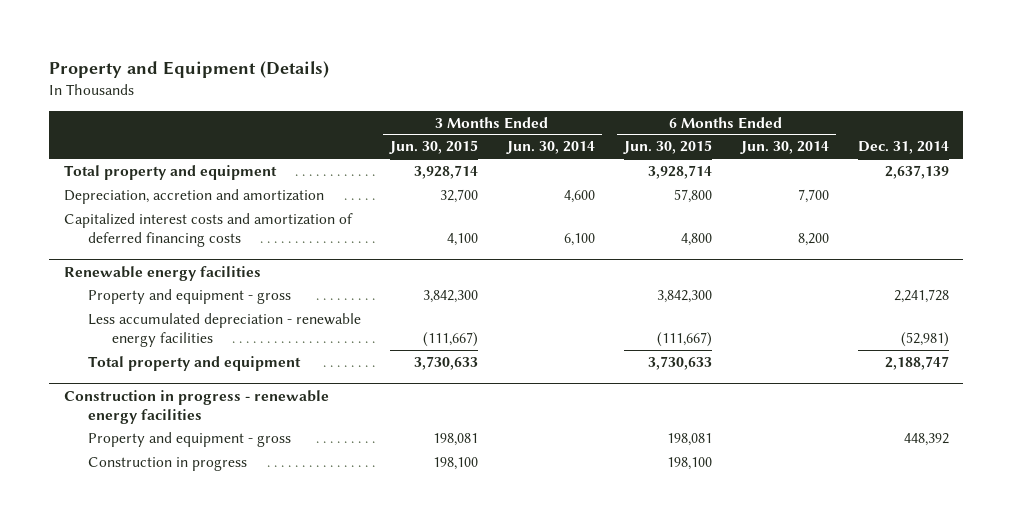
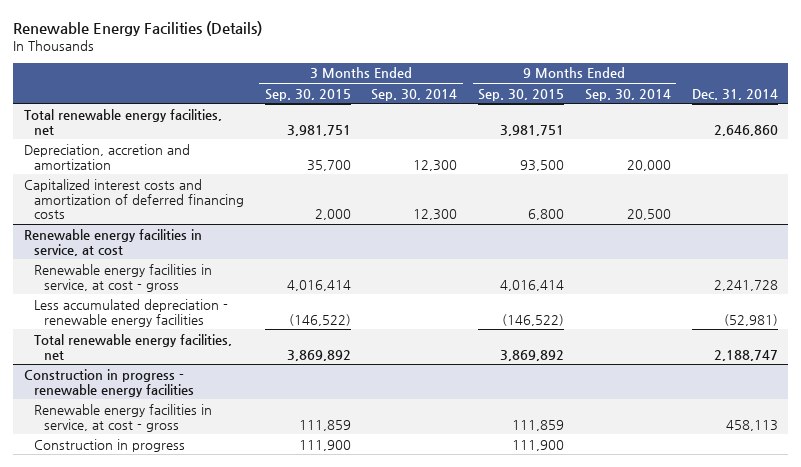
- Property and Equipment (Details)
+ Renewable Energy Facilities (Details)
- | 3 Months Ended Jun. 30, 2015 | 3 Months Ended Jun. 30, 2014 | 6 Months Ended Jun. 30, 2015 | 6 Months Ended Jun. 30, 2014 | Dec. 31, 2014
+ | 3 Months Ended Sep. 30, 2015 | 3 Months Ended Sep. 30, 2014 | 9 Months Ended Sep. 30, 2015 | 9 Months Ended Sep. 30, 2014 | Dec. 31, 2014
- Total property and equipment | 3,928,714 | | 3,928,714 | | 2,637,139
+ Total renewable energy facilities, net | 3,981,751 | | 3,981,751 | | 2,646,860
- Renewable energy facilities
- Property and equipment - gross | 3,842,300 | | 3,842,300 | | 2,241,728
+ Renewable energy facilities in service, at cost
+ Renewable energy facilities in service, at cost - gross | 4,016,414 | | 4,016,414 | | 2,241,728
- Total property and equipment | 3,730,633 | | 3,730,633 | | 2,188,747
+ Total renewable energy facilities, net | 3,869,892 | | 3,869,892 | | 2,188,747
@ Construction in progress - renewable energy facilities
- Property and equipment - gross | 198,081 | | 198,081 | | 448,392
+ Renewable energy facilities in service, at cost - gross | 111,859 | | 111,859 | | 458,113

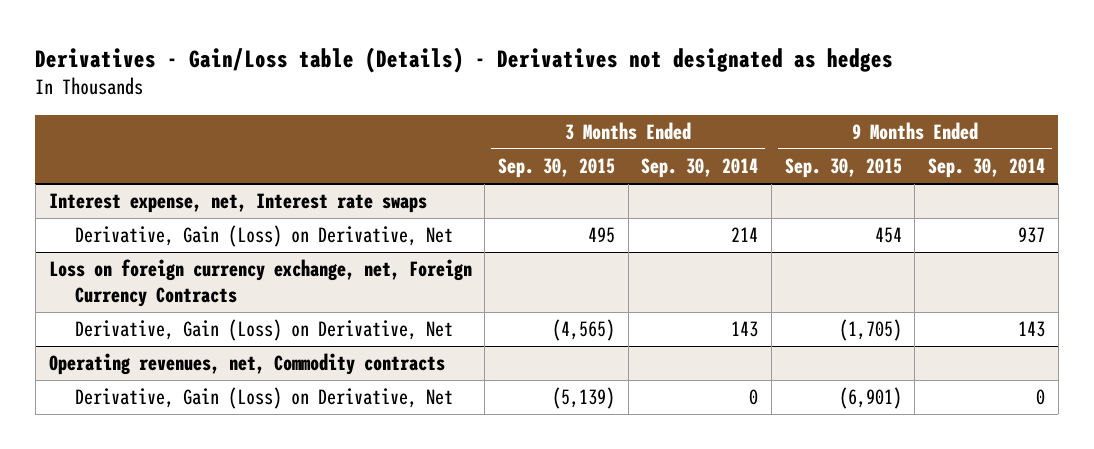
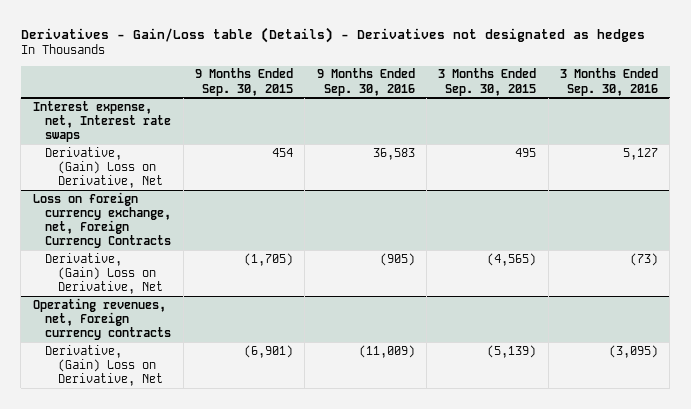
- | 3 Months Ended Sep. 30, 2015 | 3 Months Ended Sep. 30, 2014 | 9 Months Ended Sep. 30, 2015 | 9 Months Ended Sep. 30, 2014
+ | 9 Months Ended Sep. 30, 2015 | 9 Months Ended Sep. 30, 2016 | 3 Months Ended Sep. 30, 2015 | 3 Months Ended Sep. 30, 2016
@ Interest expense, net, Interest rate swaps
- Derivative, Gain (Loss) on Derivative, Net | 495 | 214 | 454 | 937
+ Derivative, (Gain) Loss on Derivative, Net | 454 | 36,583 | 495 | 5,127
@ Loss on foreign currency exchange, net, Foreign Currency Contracts
- Derivative, Gain (Loss) on Derivative, Net | (4,565) | 143 | (1,705) | 143
- Operating revenues, net, Commodity contracts
- Derivative, Gain (Loss) on Derivative, Net | (5,139) | 0 | (6,901) | 0
@ Loss on foreign currency exchange, net, Foreign Currency Contracts
+ Derivative, (Gain) Loss on Derivative, Net | (1,705) | (905) | (4,565) | (73)
+ Operating revenues, net, Foreign currency contracts
+ Derivative, (Gain) Loss on Derivative, Net | (6,901) | (11,009) | (5,139) | (3,095)

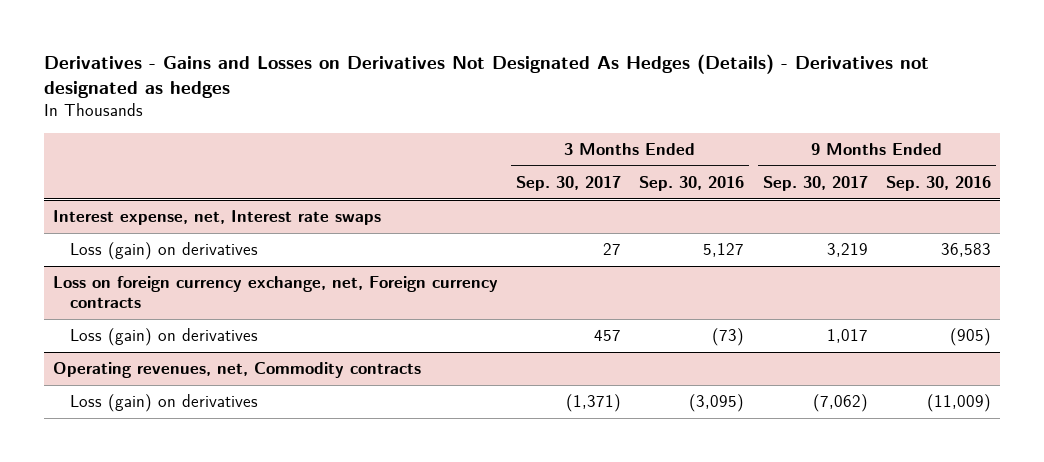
- Derivatives - Gain/Loss table (Details) - Derivatives not designated as hedges
+ Derivatives - Gains and Losses on Derivatives Not Designated As Hedges (Details) - Derivatives not designated as hedges
- | 9 Months Ended Sep. 30, 2015 | 9 Months Ended Sep. 30, 2016 | 3 Months Ended Sep. 30, 2015 | 3 Months Ended Sep. 30, 2016
+ | 3 Months Ended Sep. 30, 2017 | 3 Months Ended Sep. 30, 2016 | 9 Months Ended Sep. 30, 2017 | 9 Months Ended Sep. 30, 2016
@ Interest expense, net, Interest rate swaps
- Derivative, (Gain) Loss on Derivative, Net | 454 | 36,583 | 495 | 5,127
- Loss on foreign currency exchange, net, Foreign Currency Contracts
- Derivative, (Gain) Loss on Derivative, Net | (1,705) | (905) | (4,565) | (73)
- Operating revenues, net, Foreign currency contracts
- Derivative, (Gain) Loss on Derivative, Net | (6,901) | (11,009) | (5,139) | (3,095)
@ Interest expense, net, Interest rate swaps
+ Loss (gain) on derivatives | 27 | 5,127 | 3,219 | 36,583
+ Loss on foreign currency exchange, net, Foreign currency contracts
+ Loss (gain) on derivatives | 457 | (73) | 1,017 | (905)
+ Operating revenues, net, Commodity contracts
+ Loss (gain) on derivatives | (1,371) | (3,095) | (7,062) | (11,009)

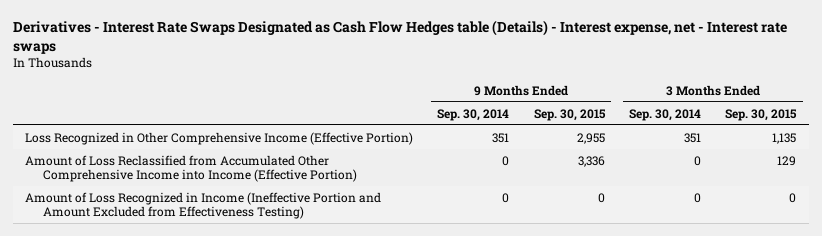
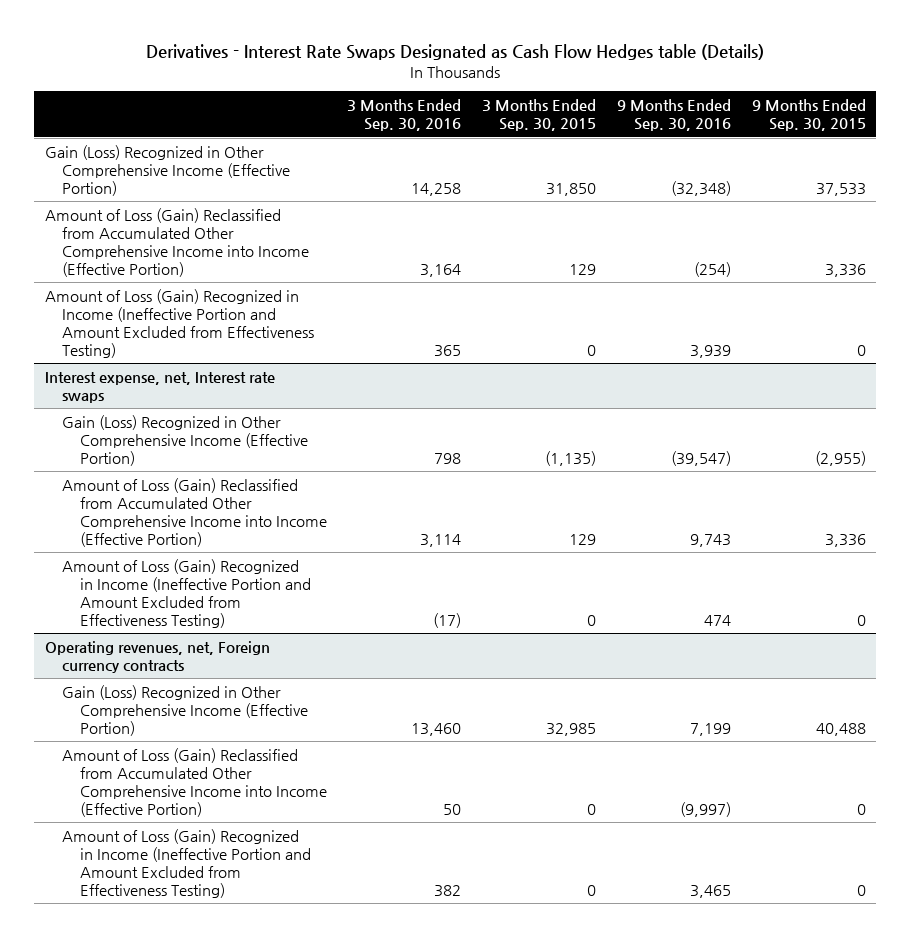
- Derivatives - Interest Rate Swaps Designated as Cash Flow Hedges table (Details) - Interest expense, net - Interest rate swaps
+ Derivatives - Interest Rate Swaps Designated as Cash Flow Hedges table (Details)
- | 9 Months Ended Sep. 30, 2014 | 9 Months Ended Sep. 30, 2015 | 3 Months Ended Sep. 30, 2014 | 3 Months Ended Sep. 30, 2015
+ | 3 Months Ended Sep. 30, 2016 | 3 Months Ended Sep. 30, 2015 | 9 Months Ended Sep. 30, 2016 | 9 Months Ended Sep. 30, 2015
- Loss Recognized in Other Comprehensive Income (Effective Portion) | 351 | 2,955 | 351 | 1,135
- Amount of Loss Reclassified from Accumulated Other Comprehensive Income into Income (Effective Portion) | 0 | 3,336 | 0 | 129
- Amount of Loss Recognized in Income (Ineffective Portion and Amount Excluded from Effectiveness Testing) | 0 | 0 | 0 | 0
+ Gain (Loss) Recognized in Other Comprehensive Income (Effective Portion) | 14,258 | 31,850 | (32,348) | 37,533
+ Amount of Loss (Gain) Reclassified from Accumulated Other Comprehensive Income into Income (Effective Portion) | 3,164 | 129 | (254) | 3,336
+ Amount of Loss (Gain) Recognized in Income (Ineffective Portion and Amount Excluded from Effectiveness Testing) | 365 | 0 | 3,939 | 0
+ Interest expense, net, Interest rate swaps
+ Gain (Loss) Recognized in Other Comprehensive Income (Effective Portion) | 798 | (1,135) | (39,547) | (2,955)
+ Amount of Loss (Gain) Reclassified from Accumulated Other Comprehensive Income into Income (Effective Portion) | 3,114 | 129 | 9,743 | 3,336
+ Amount of Loss (Gain) Recognized in Income (Ineffective Portion and Amount Excluded from Effectiveness Testing) | (17) | 0 | 474 | 0
+ Operating revenues, net, Foreign currency contracts
+ Gain (Loss) Recognized in Other Comprehensive Income (Effective Portion) | 13,460 | 32,985 | 7,199 | 40,488
+ Amount of Loss (Gain) Reclassified from Accumulated Other Comprehensive Income into Income (Effective Portion) | 50 | 0 | (9,997) | 0
+ Amount of Loss (Gain) Recognized in Income (Ineffective Portion and Amount Excluded from Effectiveness Testing) | 382 | 0 | 3,465 | 0

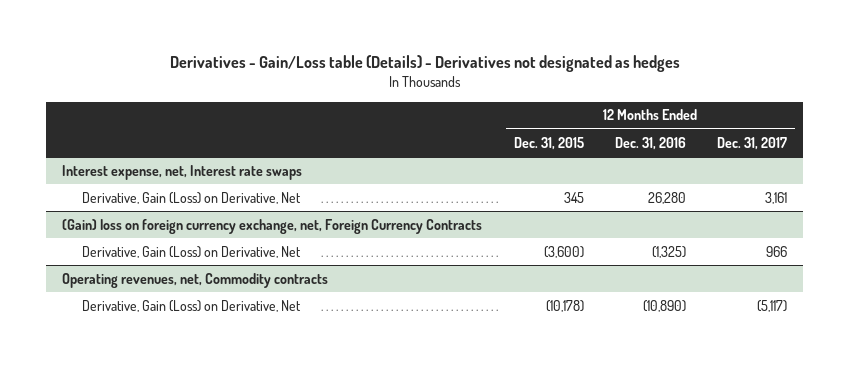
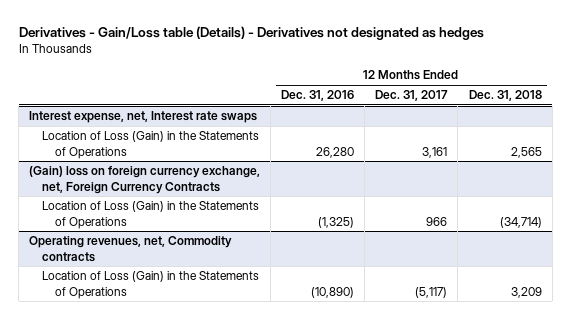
- | 12 Months Ended Dec. 31, 2015 | 12 Months Ended Dec. 31, 2016 | 12 Months Ended Dec. 31, 2017
+ | 12 Months Ended Dec. 31, 2016 | 12 Months Ended Dec. 31, 2017 | 12 Months Ended Dec. 31, 2018
@ Interest expense, net, Interest rate swaps
- Derivative, Gain (Loss) on Derivative, Net | 345 | 26,280 | 3,161
+ Location of Loss (Gain) in the Statements of Operations | 26,280 | 3,161 | 2,565
@ (Gain) loss on foreign currency exchange, net, Foreign Currency Contracts
- Derivative, Gain (Loss) on Derivative, Net | (3,600) | (1,325) | 966
+ Location of Loss (Gain) in the Statements of Operations | (1,325) | 966 | (34,714)
@ Operating revenues, net, Commodity contracts
- Derivative, Gain (Loss) on Derivative, Net | (10,178) | (10,890) | (5,117)
+ Location of Loss (Gain) in the Statements of Operations | (10,890) | (5,117) | 3,209

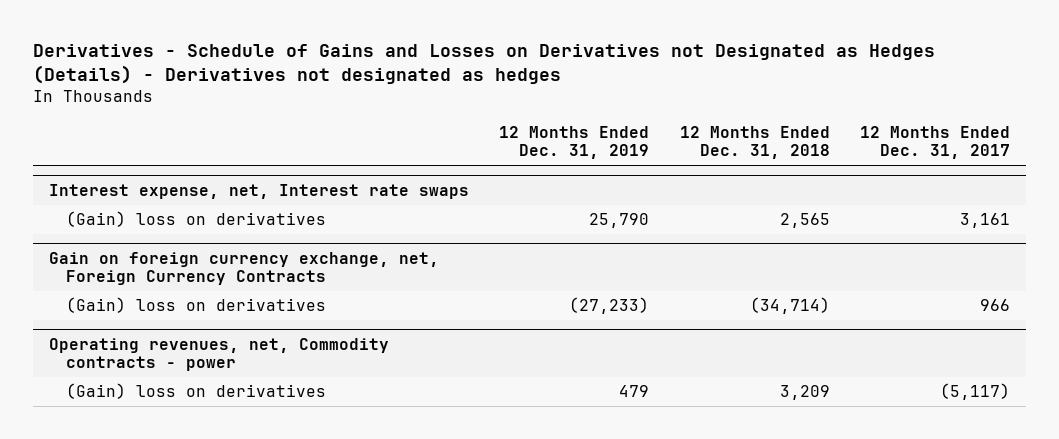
- Derivatives - Gain/Loss table (Details) - Derivatives not designated as hedges
+ Derivatives - Schedule of Gains and Losses on Derivatives not Designated as Hedges (Details) - Derivatives not designated as hedges
- | 12 Months Ended Dec. 31, 2016 | 12 Months Ended Dec. 31, 2017 | 12 Months Ended Dec. 31, 2018
+ | 12 Months Ended Dec. 31, 2019 | 12 Months Ended Dec. 31, 2018 | 12 Months Ended Dec. 31, 2017
@ Interest expense, net, Interest rate swaps
- Location of Loss (Gain) in the Statements of Operations | 26,280 | 3,161 | 2,565
- (Gain) loss on foreign currency exchange, net, Foreign Currency Contracts
- Location of Loss (Gain) in the Statements of Operations | (1,325) | 966 | (34,714)
- Operating revenues, net, Commodity contracts
- Location of Loss (Gain) in the Statements of Operations | (10,890) | (5,117) | 3,209
@ Interest expense, net, Interest rate swaps
+ (Gain) loss on derivatives | 25,790 | 2,565 | 3,161
+ Gain on foreign currency exchange, net, Foreign Currency Contracts
+ (Gain) loss on derivatives | (27,233) | (34,714) | 966
+ Operating revenues, net, Commodity contracts - power
+ (Gain) loss on derivatives | 479 | 3,209 | (5,117)

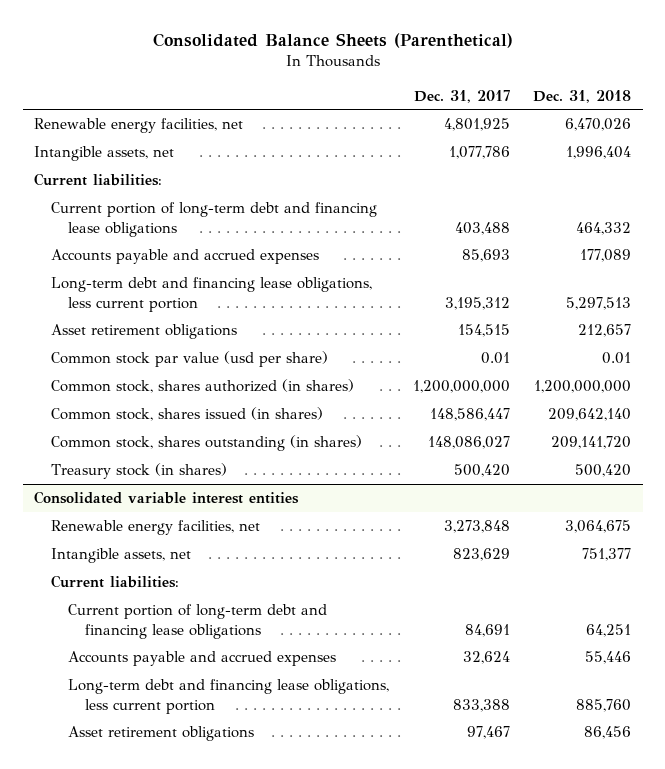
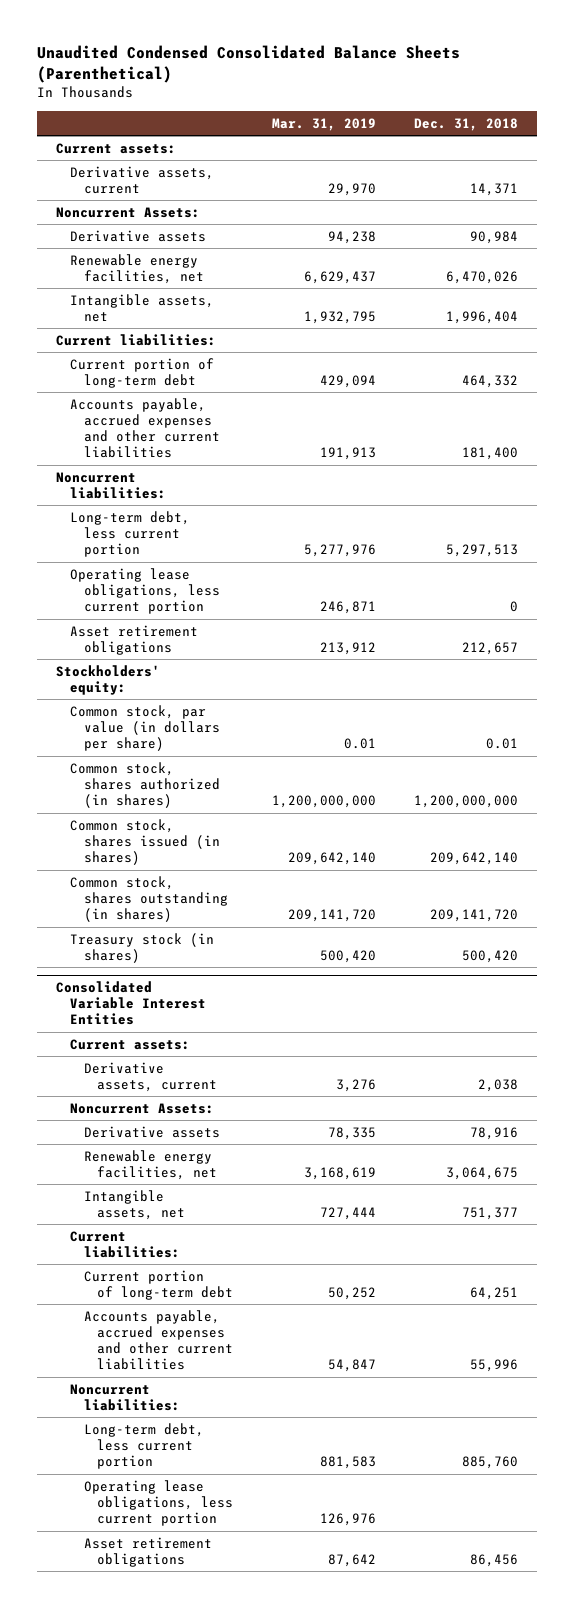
- Consolidated Balance Sheets (Parenthetical)
+ Unaudited Condensed Consolidated Balance Sheets (Parenthetical)
- | Dec. 31, 2017 | Dec. 31, 2018
+ | Mar. 31, 2019 | Dec. 31, 2018
+ Current assets:
+ Derivative assets, current | 29,970 | 14,371
+ Noncurrent Assets:
+ Derivative assets | 94,238 | 90,984
- Current portion of long-term debt and financing lease obligations | 403,488 | 464,332
- Accounts payable and accrued expenses | 85,693 | 177,089
- Long-term debt and financing lease obligations, less current portion | 3,195,312 | 5,297,513
+ Current portion of long-term debt | 429,094 | 464,332
+ Accounts payable, accrued expenses and other current liabilities | 191,913 | 181,400
+ Noncurrent liabilities:
+ Long-term debt, less current portion | 5,277,976 | 5,297,513
+ Operating lease obligations, less current portion | 246,871 | 0
- Common stock par value (usd per share) | 0.01 | 0.01
+ Stockholders' equity:
+ Common stock, par value (in dollars per share) | 0.01 | 0.01
- Consolidated variable interest entities
+ Consolidated Variable Interest Entities
+ Current assets:
+ Derivative assets, current | 3,276 | 2,038
+ Noncurrent Assets:
+ Derivative assets | 78,335 | 78,916
- Current portion of long-term debt and financing lease obligations | 84,691 | 64,251
- Accounts payable and accrued expenses | 32,624 | 55,446
- Long-term debt and financing lease obligations, less current portion | 833,388 | 885,760
+ Current portion of long-term debt | 50,252 | 64,251
+ Accounts payable, accrued expenses and other current liabilities | 54,847 | 55,996
+ Noncurrent liabilities:
+ Long-term debt, less current portion | 881,583 | 885,760
+ Operating lease obligations, less current portion | 126,976 |

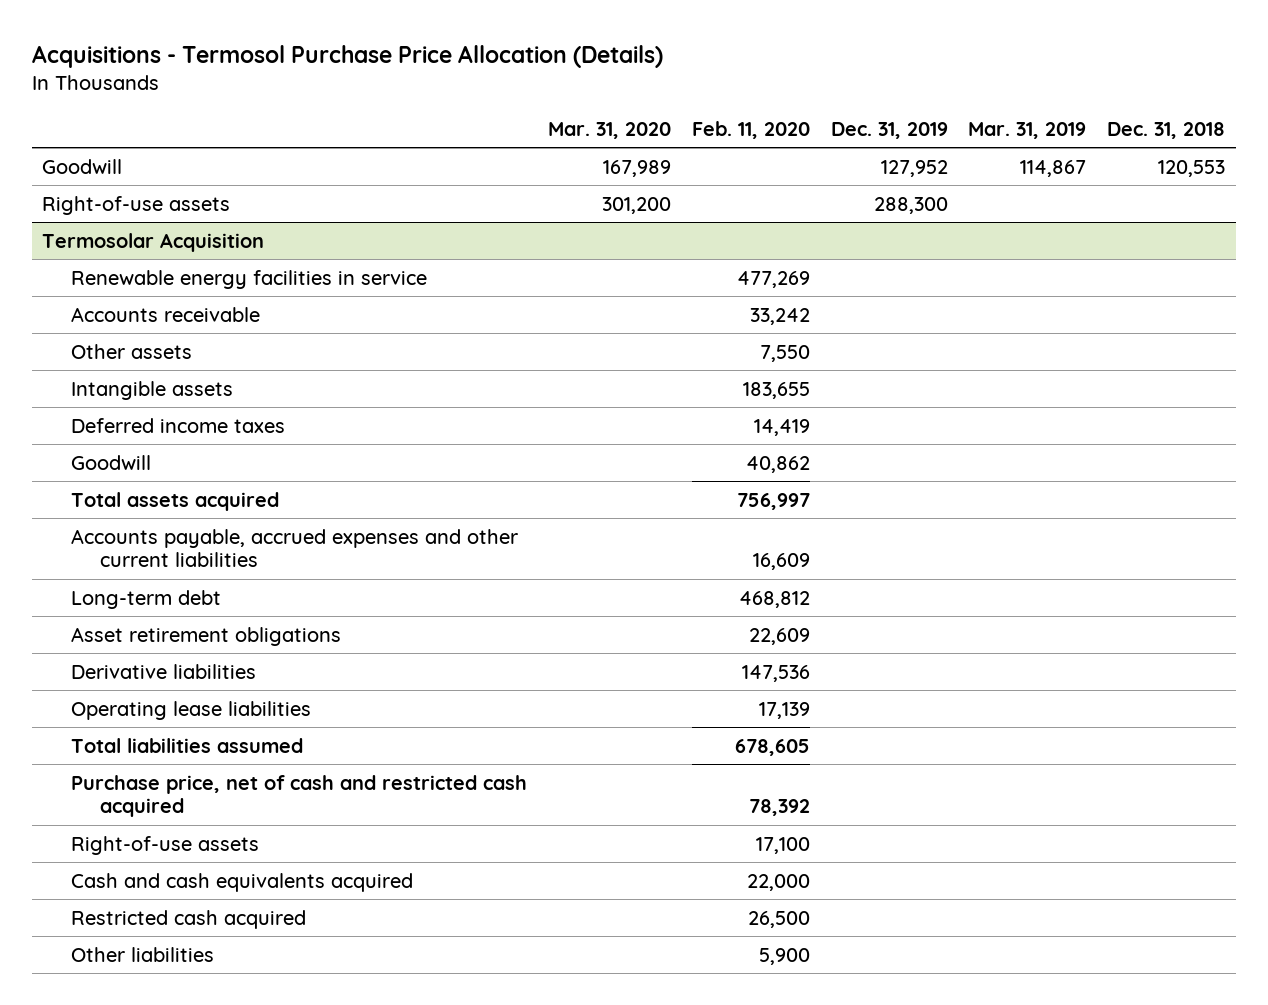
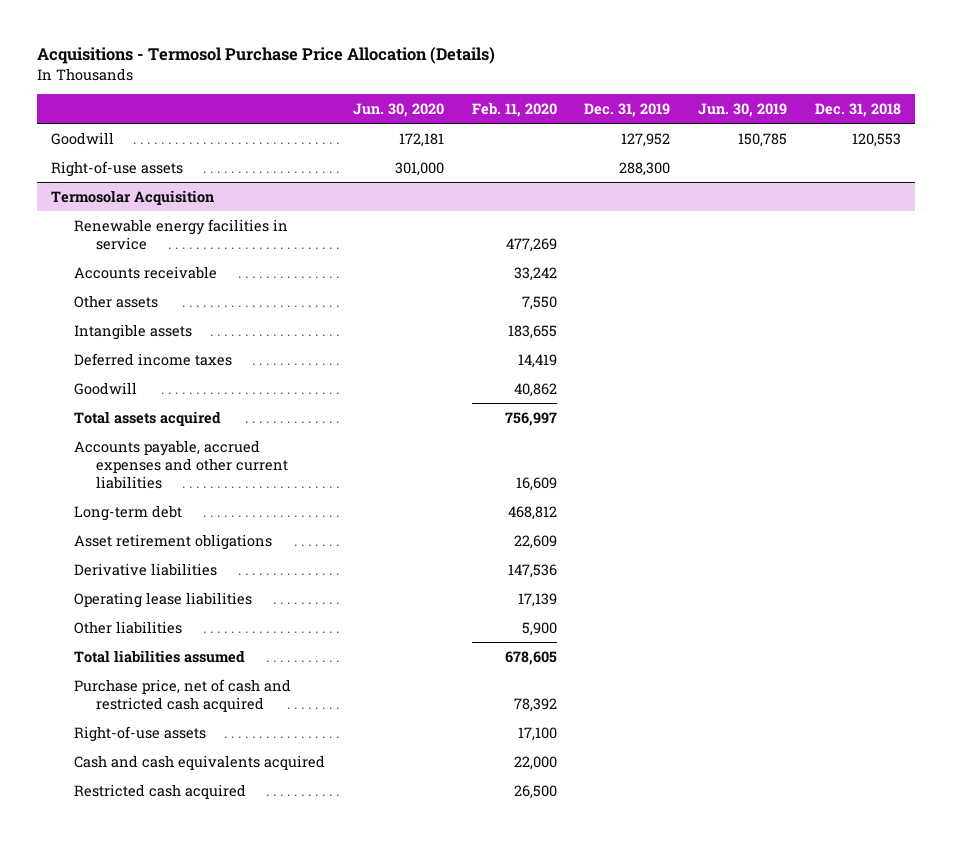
- | Mar. 31, 2020 | Feb. 11, 2020 | Dec. 31, 2019 | Mar. 31, 2019 | Dec. 31, 2018
+ | Jun. 30, 2020 | Feb. 11, 2020 | Dec. 31, 2019 | Jun. 30, 2019 | Dec. 31, 2018
@ Termosolar Acquisition
moved up: Other liabilities | | 5,900 | | |

